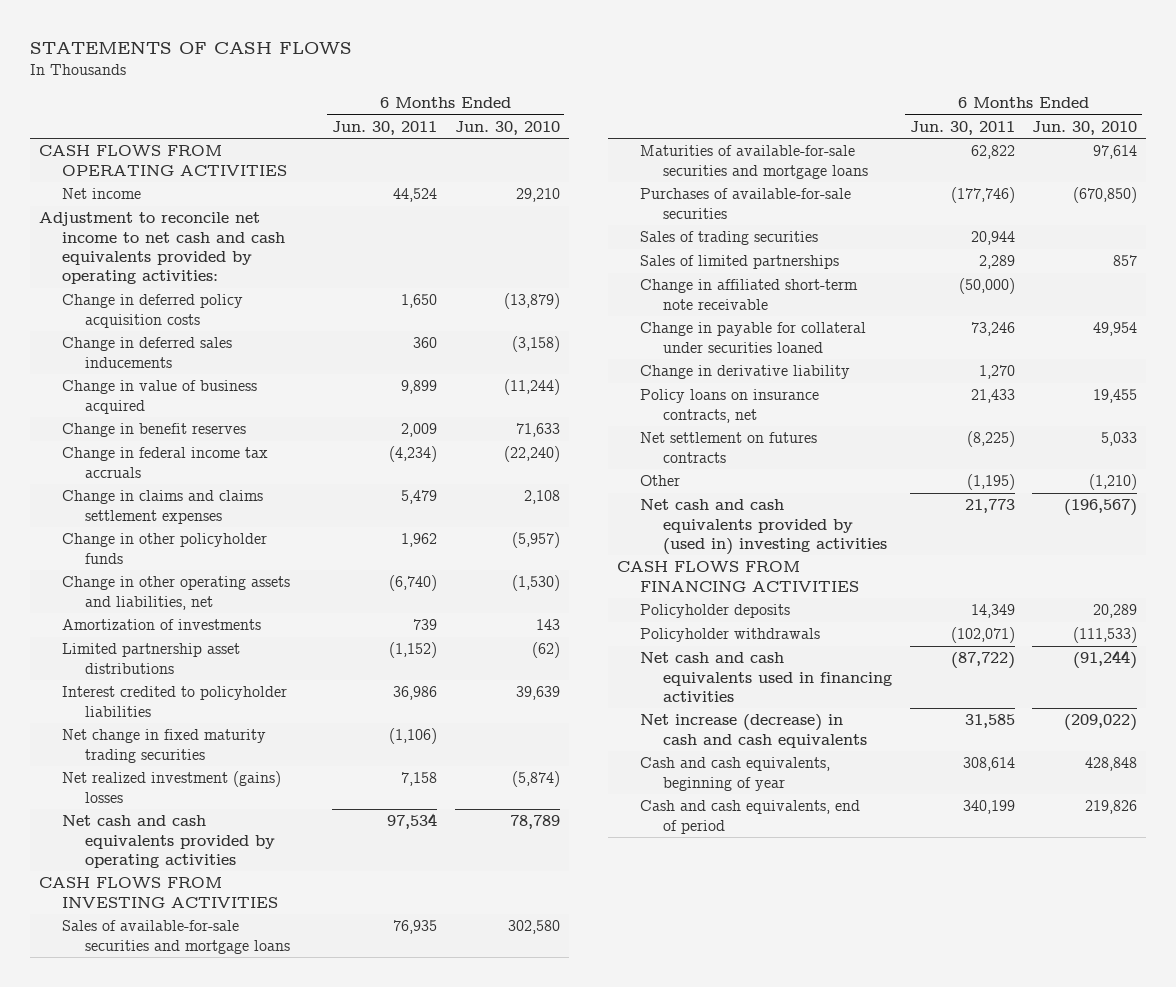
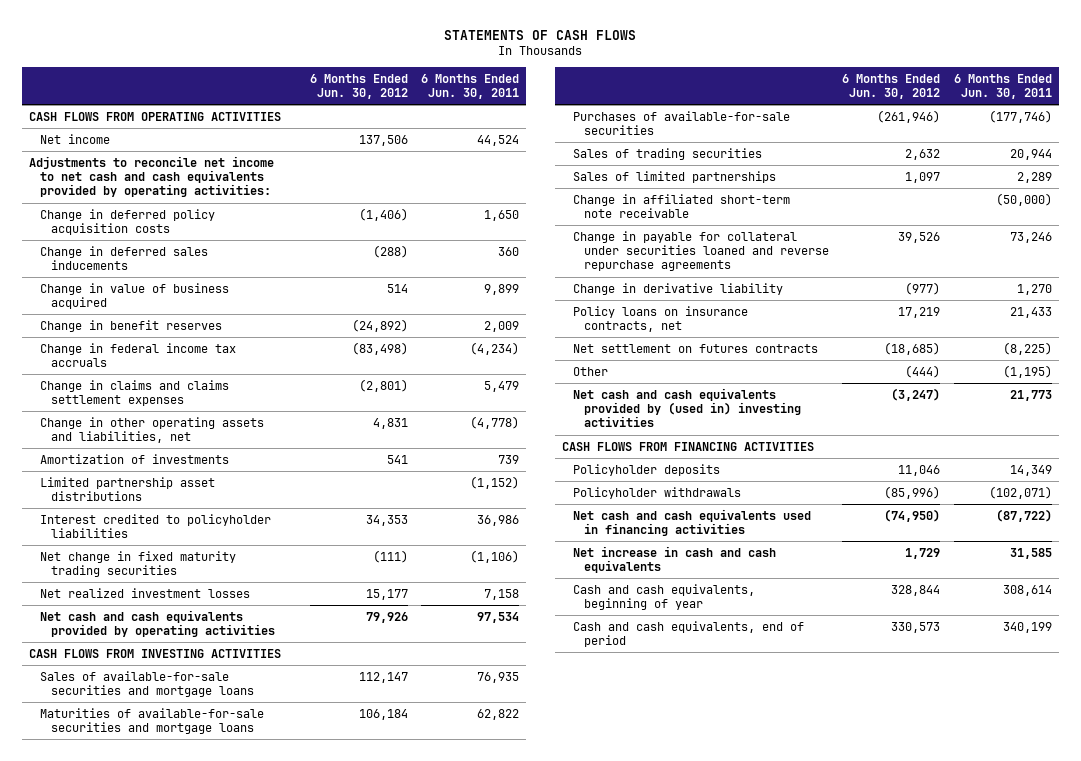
- | 6 Months Ended Jun. 30, 2011 | 6 Months Ended Jun. 30, 2010
+ | 6 Months Ended Jun. 30, 2012 | 6 Months Ended Jun. 30, 2011
- Adjustment to reconcile net income to net cash and cash equivalents provided by operating activities:
+ Adjustments to reconcile net income to net cash and cash equivalents provided by operating activities:
- Change in other policyholder funds | 1,962 | (5,957)
- Change in other operating assets and liabilities, net | (6,740) | (1,530)
+ Change in other operating assets and liabilities, net | 4,831 | (4,778)
- Net realized investment (gains) losses | 7,158 | (5,874)
+ Net realized investment losses | 15,177 | 7,158
- Change in payable for collateral under securities loaned | 73,246 | 49,954
+ Change in payable for collateral under securities loaned and reverse repurchase agreements | 39,526 | 73,246
- Net increase (decrease) in cash and cash equivalents | 31,585 | (209,022)
+ Net increase in cash and cash equivalents | 1,729 | 31,585

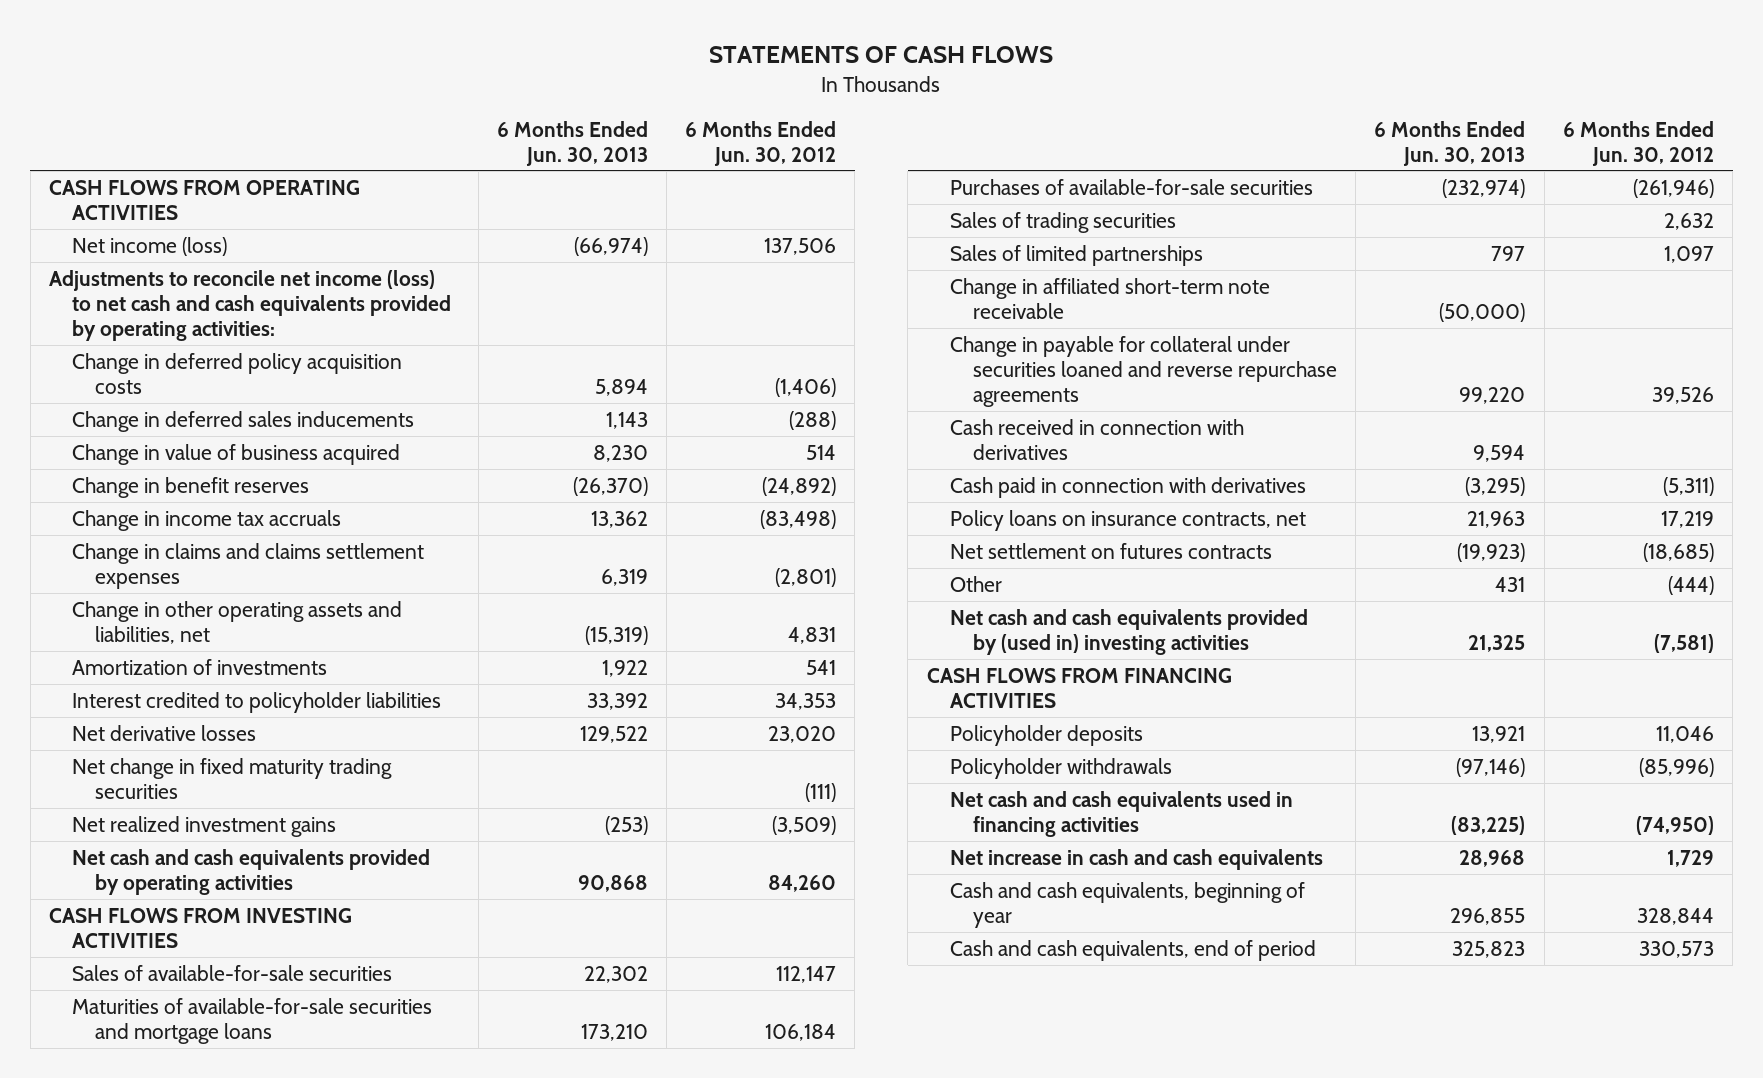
- | 6 Months Ended Jun. 30, 2012 | 6 Months Ended Jun. 30, 2011
+ | 6 Months Ended Jun. 30, 2013 | 6 Months Ended Jun. 30, 2012
- Net income | 137,506 | 44,524
- Adjustments to reconcile net income to net cash and cash equivalents provided by operating activities:
+ Net income (loss) | (66,974) | 137,506
+ Adjustments to reconcile net income (loss) to net cash and cash equivalents provided by operating activities:
- Change in federal income tax accruals | (83,498) | (4,234)
+ Change in income tax accruals | 13,362 | (83,498)
- Limited partnership asset distributions | | (1,152)
+ Net derivative losses | 129,522 | 23,020
- Net realized investment losses | 15,177 | 7,158
- Net cash and cash equivalents provided by operating activities | 79,926 | 97,534
+ Net realized investment gains | (253) | (3,509)
+ Net cash and cash equivalents provided by operating activities | 90,868 | 84,260
- Sales of available-for-sale securities and mortgage loans | 112,147 | 76,935
+ Sales of available-for-sale securities | 22,302 | 112,147
- Change in derivative liability | (977) | 1,270
+ Cash received in connection with derivatives | 9,594 |
+ Cash paid in connection with derivatives | (3,295) | (5,311)
- Net cash and cash equivalents provided by (used in) investing activities | (3,247) | 21,773
+ Net cash and cash equivalents provided by (used in) investing activities | 21,325 | (7,581)

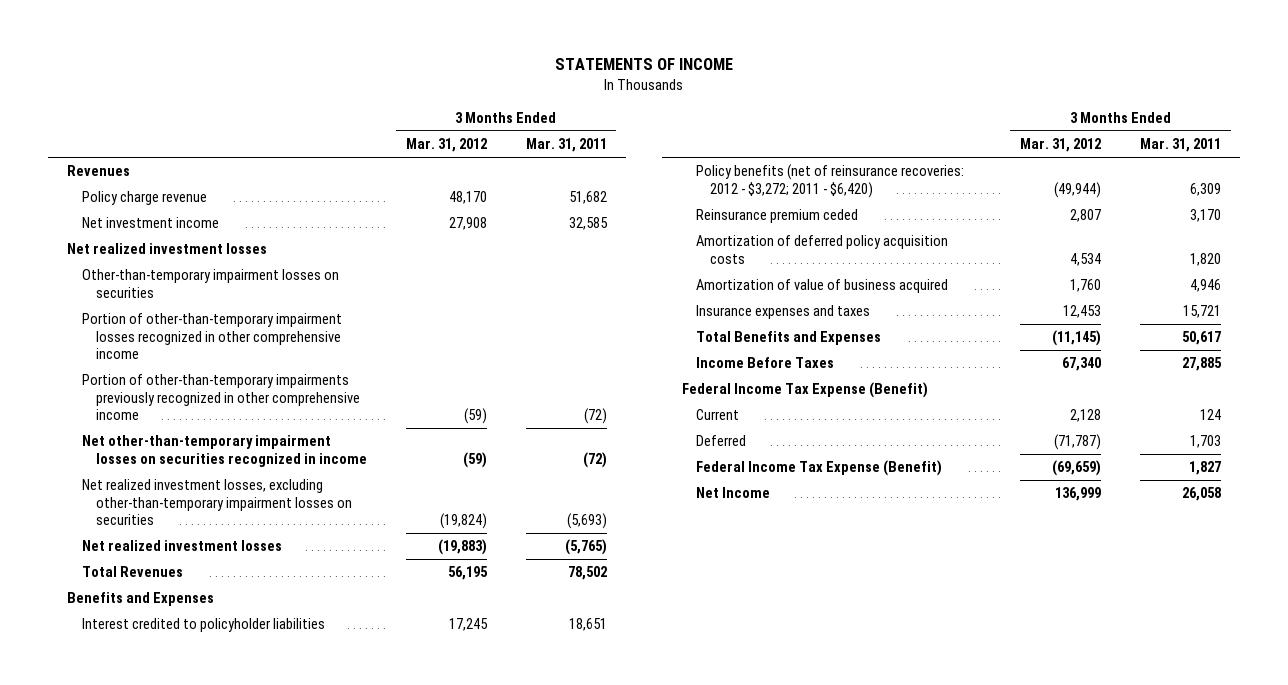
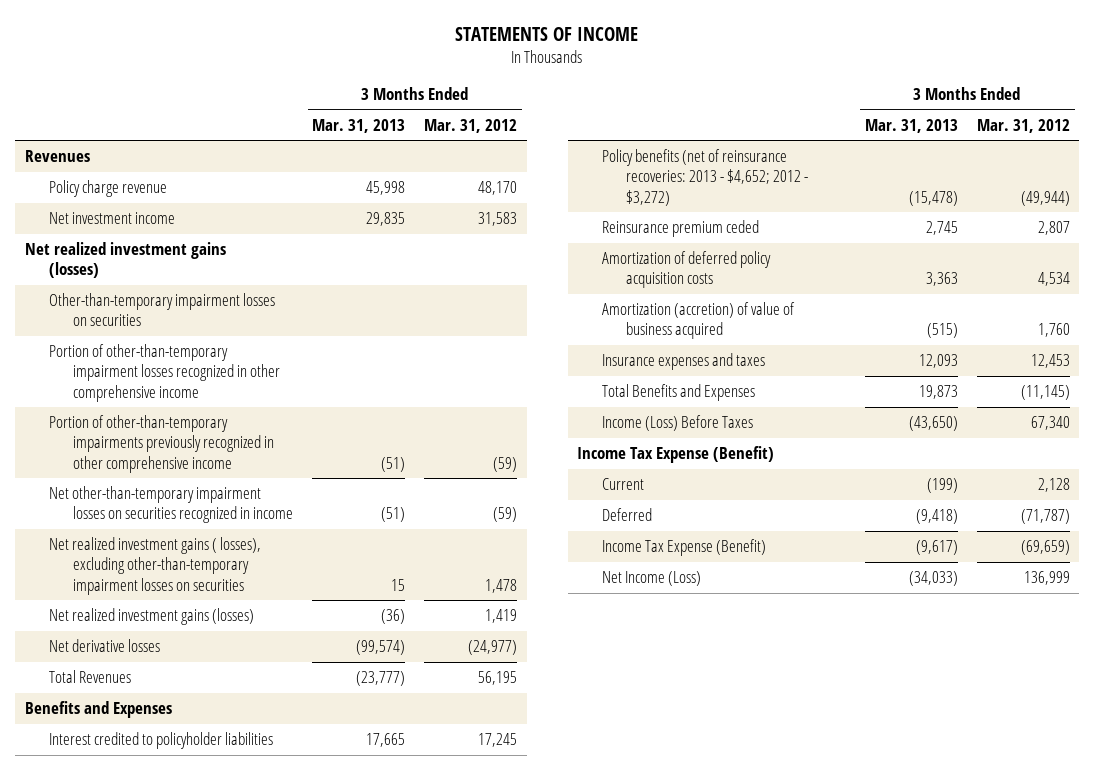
- | 3 Months Ended Mar. 31, 2012 | 3 Months Ended Mar. 31, 2011
+ | 3 Months Ended Mar. 31, 2013 | 3 Months Ended Mar. 31, 2012
- Net investment income | 27,908 | 32,585
- Net realized investment losses
+ Net investment income | 29,835 | 31,583
+ Net realized investment gains (losses)
- Net realized investment losses, excluding other-than-temporary impairment losses on securities | (19,824) | (5,693)
- Net realized investment losses | (19,883) | (5,765)
+ Net realized investment gains ( losses), excluding other-than-temporary impairment losses on securities | 15 | 1,478
+ Net realized investment gains (losses) | (36) | 1,419
+ Net derivative losses | (99,574) | (24,977)
- Policy benefits (net of reinsurance recoveries: 2012 - $3,272; 2011 - $6,420) | (49,944) | 6,309
+ Policy benefits (net of reinsurance recoveries: 2013 - $4,652; 2012 - $3,272) | (15,478) | (49,944)
- Amortization of value of business acquired | 1,760 | 4,946
+ Amortization (accretion) of value of business acquired | (515) | 1,760
- Income Before Taxes | 67,340 | 27,885
- Federal Income Tax Expense (Benefit)
+ Income (Loss) Before Taxes | (43,650) | 67,340
+ Income Tax Expense (Benefit)
- Federal Income Tax Expense (Benefit) | (69,659) | 1,827
- Net Income | 136,999 | 26,058
+ Income Tax Expense (Benefit) | (9,617) | (69,659)
+ Net Income (Loss) | (34,033) | 136,999

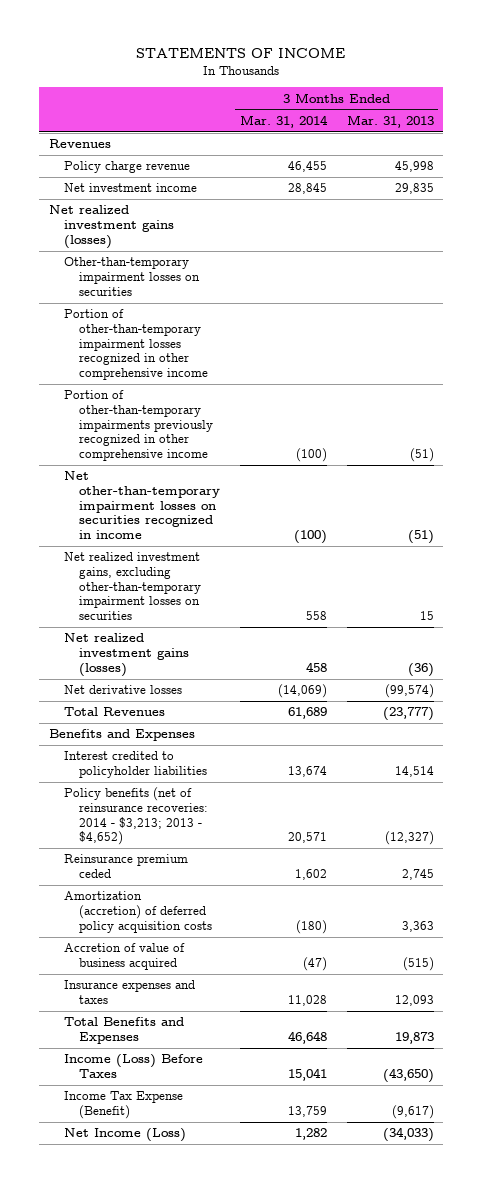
- | 3 Months Ended Mar. 31, 2013 | 3 Months Ended Mar. 31, 2012
+ | 3 Months Ended Mar. 31, 2014 | 3 Months Ended Mar. 31, 2013
- Net realized investment gains ( losses), excluding other-than-temporary impairment losses on securities | 15 | 1,478
+ Net realized investment gains, excluding other-than-temporary impairment losses on securities | 558 | 15
- Interest credited to policyholder liabilities | 17,665 | 17,245
- Policy benefits (net of reinsurance recoveries: 2013 - $4,652; 2012 - $3,272) | (15,478) | (49,944)
+ Interest credited to policyholder liabilities | 13,674 | 14,514
+ Policy benefits (net of reinsurance recoveries: 2014 - $3,213; 2013 - $4,652) | 20,571 | (12,327)
- Amortization of deferred policy acquisition costs | 3,363 | 4,534
- Amortization (accretion) of value of business acquired | (515) | 1,760
+ Amortization (accretion) of deferred policy acquisition costs | (180) | 3,363
+ Accretion of value of business acquired | (47) | (515)
- Income Tax Expense (Benefit)
- Current | (199) | 2,128
- Deferred | (9,418) | (71,787)

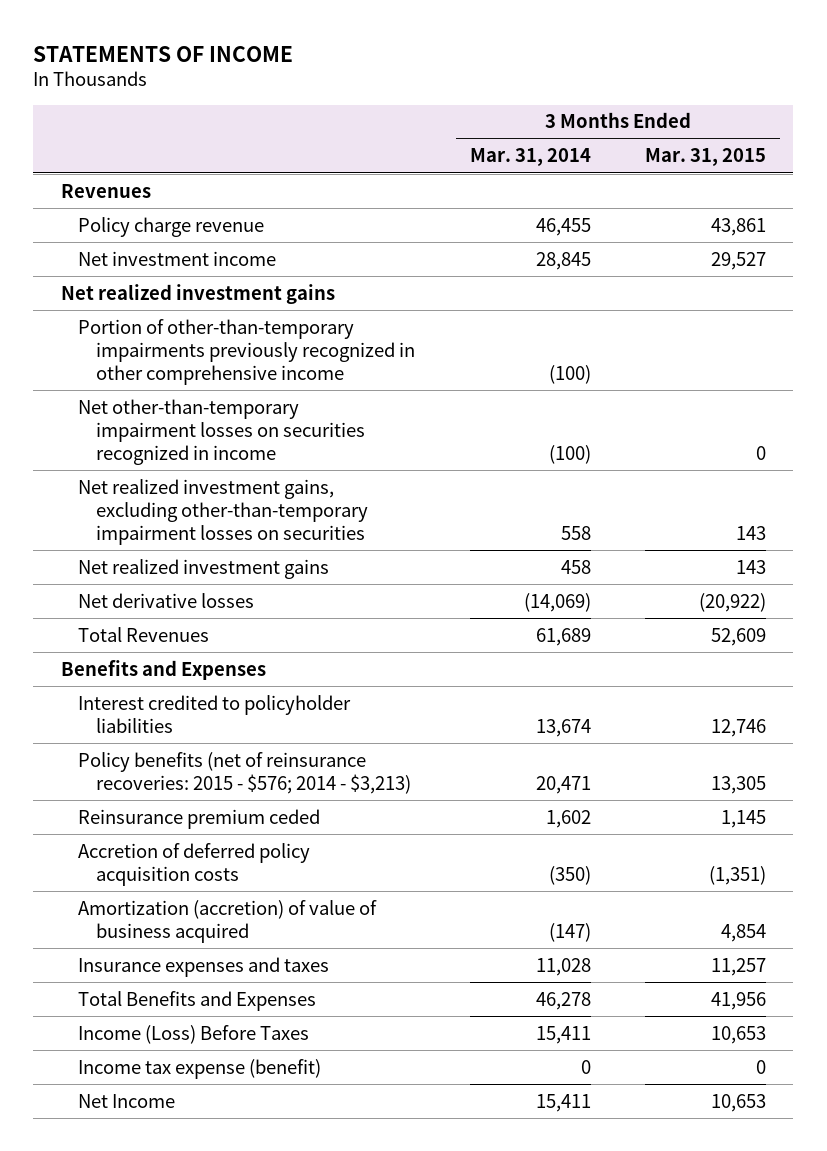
- | 3 Months Ended Mar. 31, 2014 | 3 Months Ended Mar. 31, 2013
+ | 3 Months Ended Mar. 31, 2014 | 3 Months Ended Mar. 31, 2015
- Net realized investment gains (losses)
- Other-than-temporary impairment losses on securities
- Portion of other-than-temporary impairment losses recognized in other comprehensive income
+ Net realized investment gains
- Net realized investment gains (losses) | 458 | (36)
+ Net realized investment gains | 458 | 143
- Policy benefits (net of reinsurance recoveries: 2014 - $3,213; 2013 - $4,652) | 20,571 | (12,327)
+ Policy benefits (net of reinsurance recoveries: 2015 - $576; 2014 - $3,213) | 20,471 | 13,305
- Amortization (accretion) of deferred policy acquisition costs | (180) | 3,363
- Accretion of value of business acquired | (47) | (515)
+ Accretion of deferred policy acquisition costs | (350) | (1,351)
+ Amortization (accretion) of value of business acquired | (147) | 4,854
- Total Benefits and Expenses | 46,648 | 19,873
- Income (Loss) Before Taxes | 15,041 | (43,650)
- Income Tax Expense (Benefit) | 13,759 | (9,617)
- Net Income (Loss) | 1,282 | (34,033)
+ Total Benefits and Expenses | 46,278 | 41,956
+ Income (Loss) Before Taxes | 15,411 | 10,653
+ Income tax expense (benefit) | 0 | 0
+ Net Income | 15,411 | 10,653

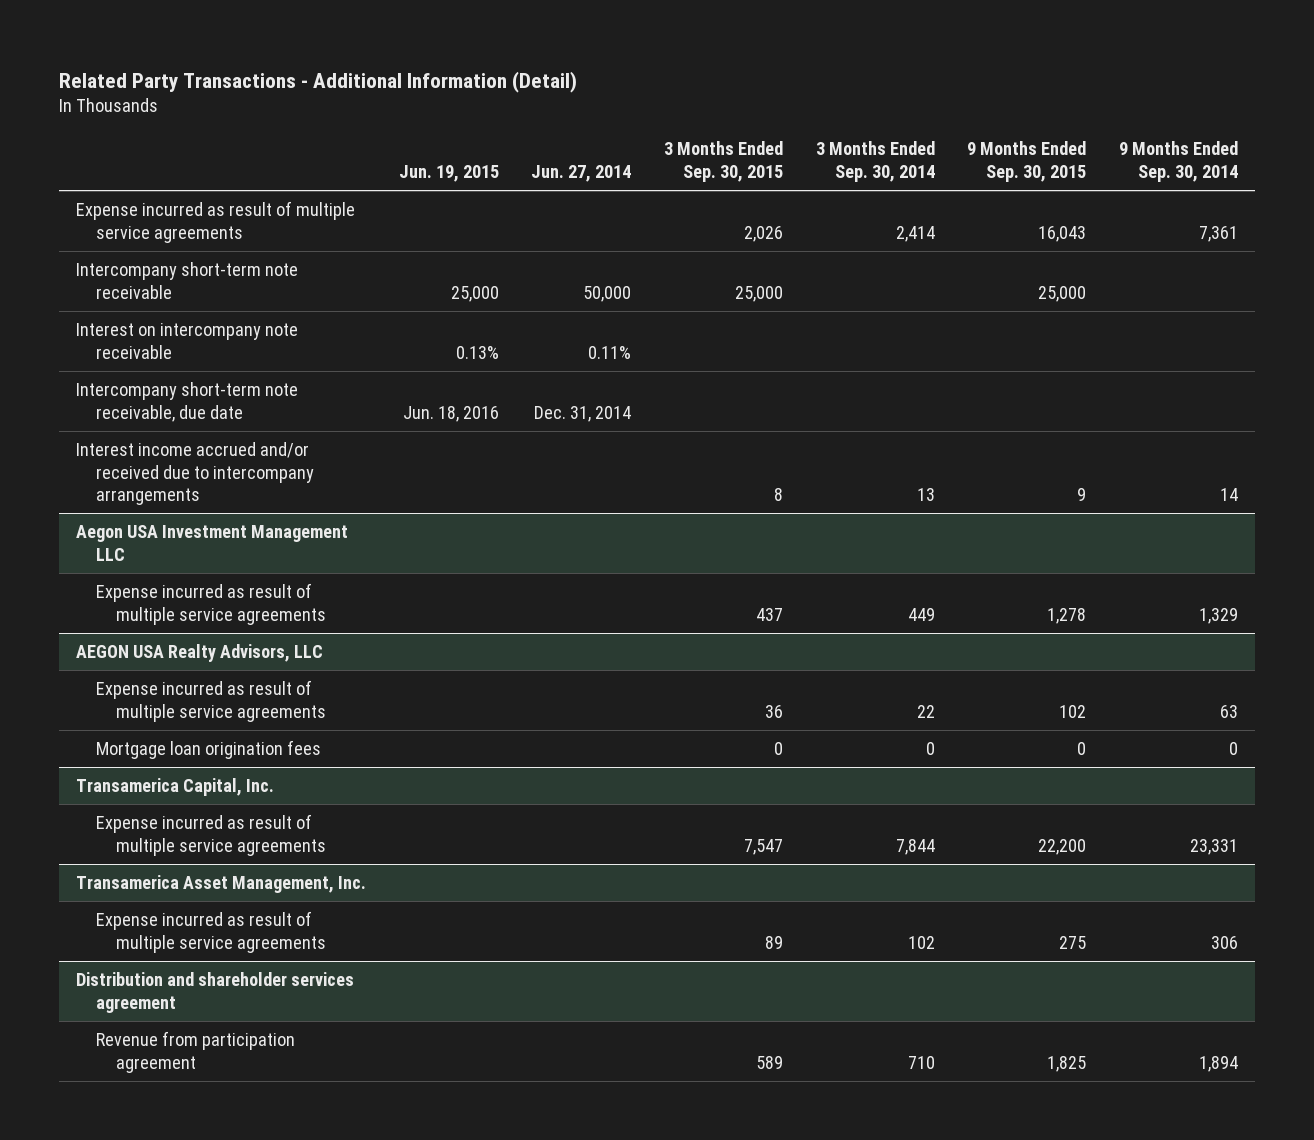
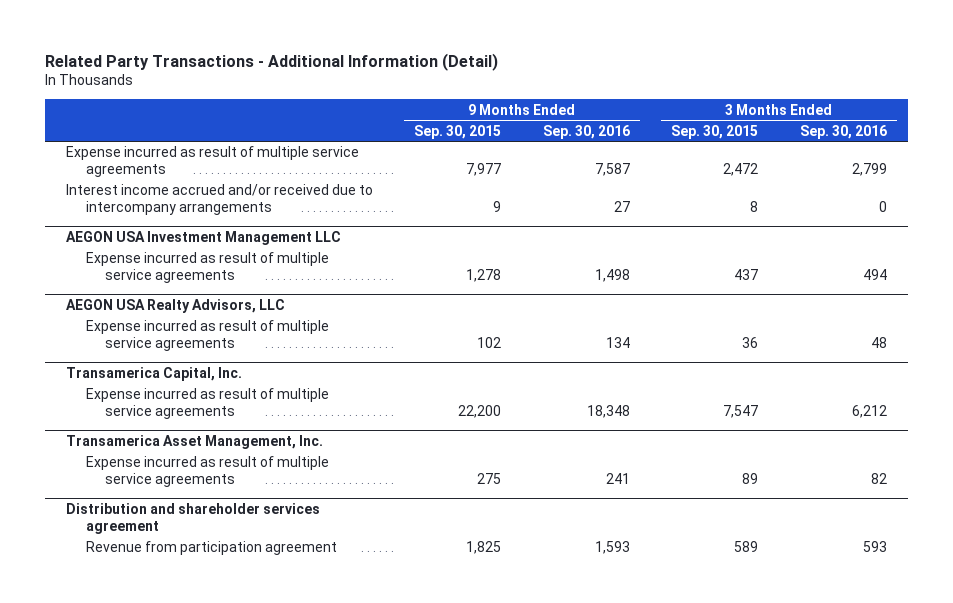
- | Jun. 19, 2015 | Jun. 27, 2014 | 3 Months Ended Sep. 30, 2015 | 3 Months Ended Sep. 30, 2014 | 9 Months Ended Sep. 30, 2015 | 9 Months Ended Sep. 30, 2014
+ | 9 Months Ended Sep. 30, 2015 | 9 Months Ended Sep. 30, 2016 | 3 Months Ended Sep. 30, 2015 | 3 Months Ended Sep. 30, 2016
- Expense incurred as result of multiple service agreements | | | 2,026 | 2,414 | 16,043 | 7,361
- Intercompany short-term note receivable | 25,000 | 50,000 | 25,000 | | 25,000 |
- Interest on intercompany note receivable | 0.13% | 0.11% | | | |
- Intercompany short-term note receivable, due date | Jun. 18, 2016 | Dec. 31, 2014 | | | |
+ Expense incurred as result of multiple service agreements | 7,977 | 7,587 | 2,472 | 2,799
- Aegon USA Investment Management LLC
+ AEGON USA Investment Management LLC
@ AEGON USA Realty Advisors, LLC
- Mortgage loan origination fees | | | 0 | 0 | 0 | 0

